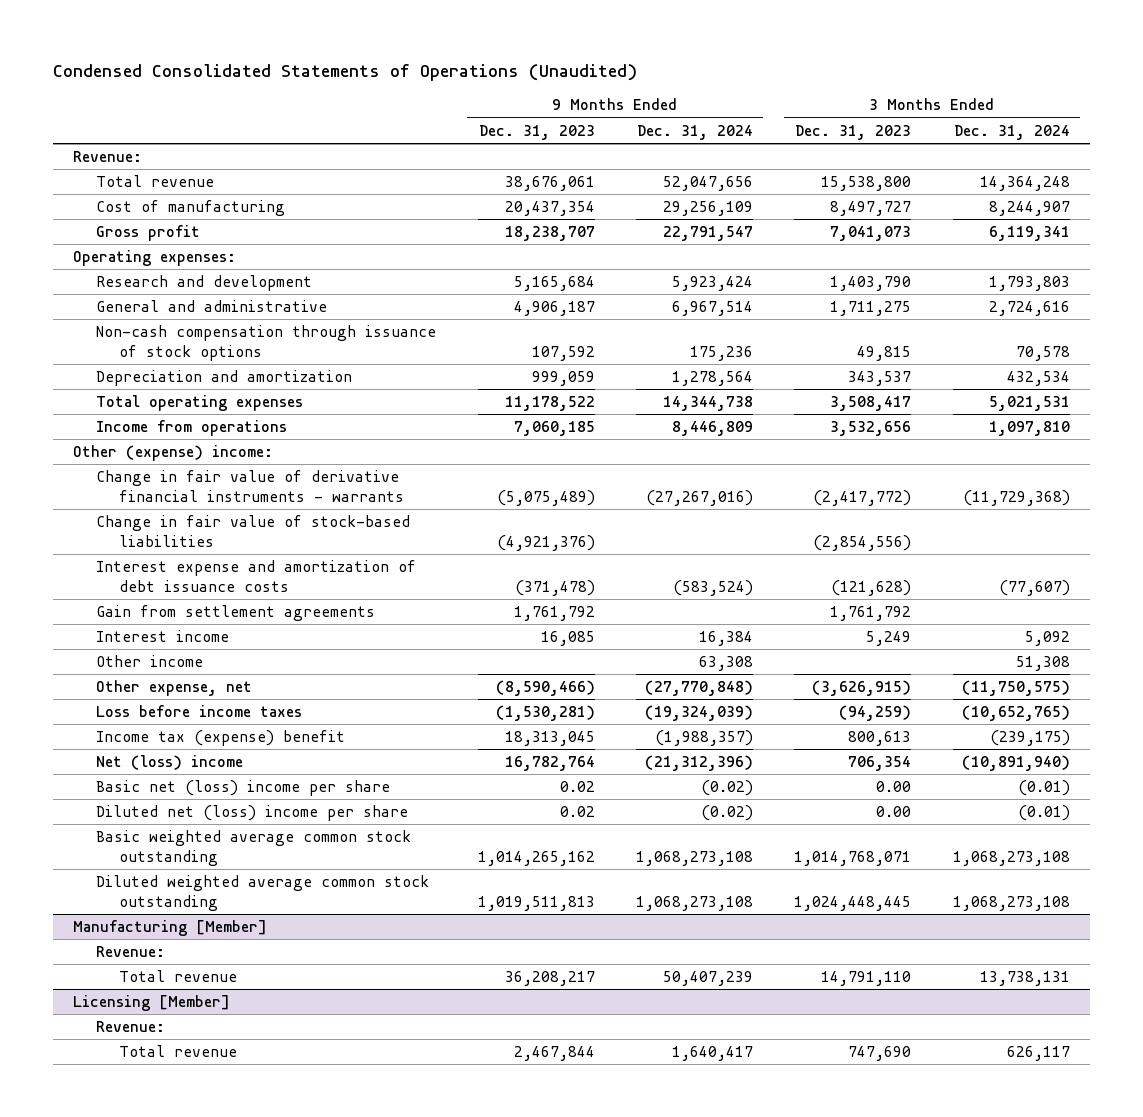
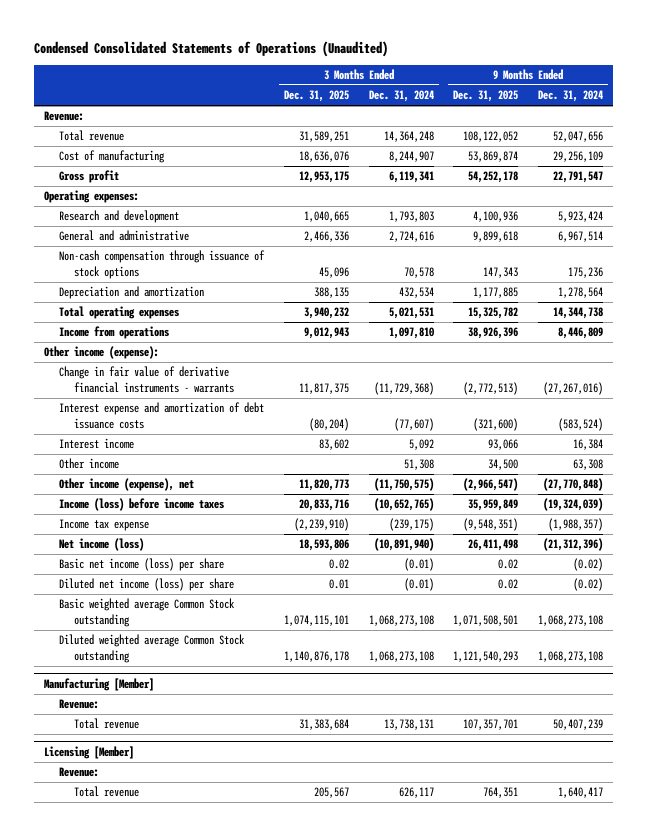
- | 9 Months Ended Dec. 31, 2023 | 9 Months Ended Dec. 31, 2024 | 3 Months Ended Dec. 31, 2023 | 3 Months Ended Dec. 31, 2024
+ | 3 Months Ended Dec. 31, 2025 | 3 Months Ended Dec. 31, 2024 | 9 Months Ended Dec. 31, 2025 | 9 Months Ended Dec. 31, 2024
- Other (expense) income:
+ Other income (expense):
- Change in fair value of stock-based liabilities | (4,921,376) | | (2,854,556) |
- Gain from settlement agreements | 1,761,792 | | 1,761,792 |
- Other expense, net | (8,590,466) | (27,770,848) | (3,626,915) | (11,750,575)
- Loss before income taxes | (1,530,281) | (19,324,039) | (94,259) | (10,652,765)
- Income tax (expense) benefit | 18,313,045 | (1,988,357) | 800,613 | (239,175)
- Net (loss) income | 16,782,764 | (21,312,396) | 706,354 | (10,891,940)
- Basic net (loss) income per share | 0.02 | (0.02) | 0.00 | (0.01)
- Diluted net (loss) income per share | 0.02 | (0.02) | 0.00 | (0.01)
- Basic weighted average common stock outstanding | 1,014,265,162 | 1,068,273,108 | 1,014,768,071 | 1,068,273,108
- Diluted weighted average common stock outstanding | 1,019,511,813 | 1,068,273,108 | 1,024,448,445 | 1,068,273,108
+ Other income (expense), net | 11,820,773 | (11,750,575) | (2,966,547) | (27,770,848)
+ Income (loss) before income taxes | 20,833,716 | (10,652,765) | 35,959,849 | (19,324,039)
+ Income tax expense | (2,239,910) | (239,175) | (9,548,351) | (1,988,357)
+ Net income (loss) | 18,593,806 | (10,891,940) | 26,411,498 | (21,312,396)
+ Basic net income (loss) per share | 0.02 | (0.01) | 0.02 | (0.02)
+ Diluted net income (loss) per share | 0.01 | (0.01) | 0.02 | (0.02)
+ Basic weighted average Common Stock outstanding | 1,074,115,101 | 1,068,273,108 | 1,071,508,501 | 1,068,273,108
+ Diluted weighted average Common Stock outstanding | 1,140,876,178 | 1,068,273,108 | 1,121,540,293 | 1,068,273,108

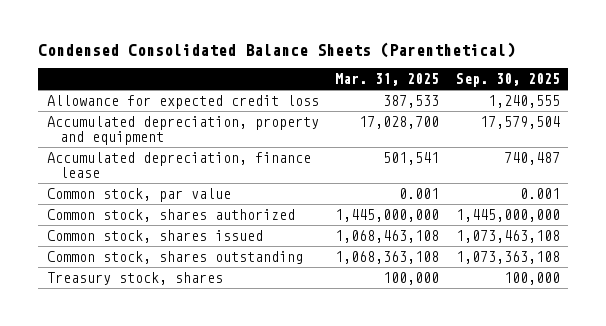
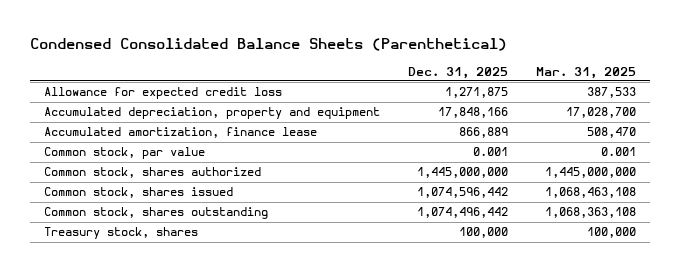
- | Mar. 31, 2025 | Sep. 30, 2025
+ | Dec. 31, 2025 | Mar. 31, 2025
- Accumulated depreciation, finance lease | 501,541 | 740,487
+ Accumulated amortization, finance lease | 866,889 | 508,470

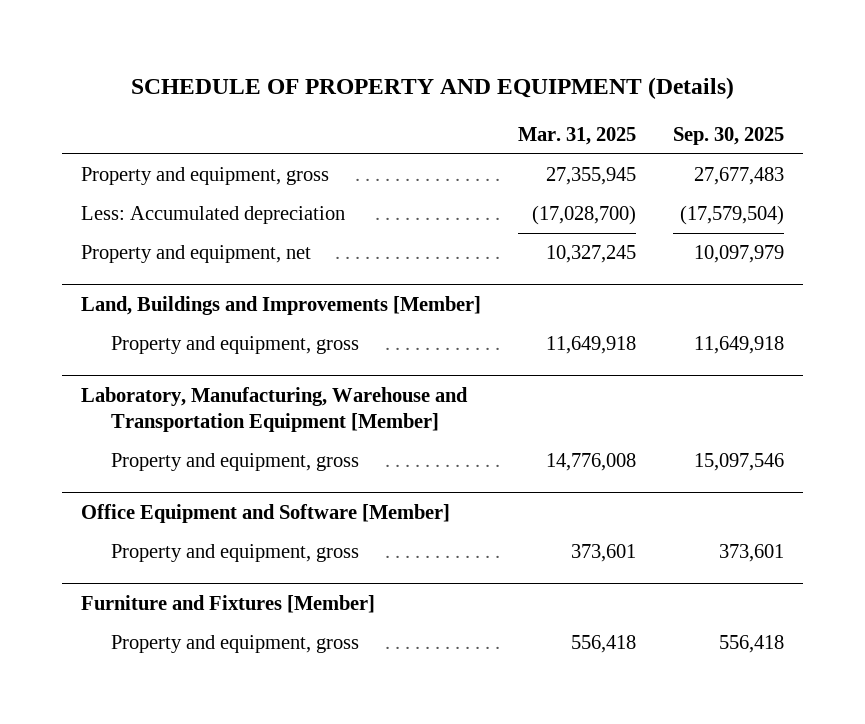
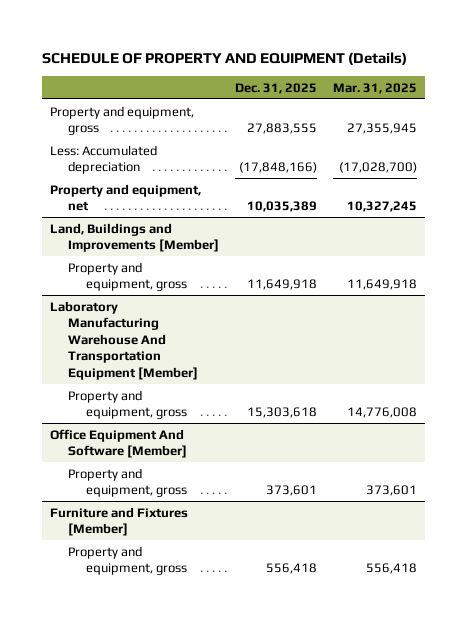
- | Mar. 31, 2025 | Sep. 30, 2025
+ | Dec. 31, 2025 | Mar. 31, 2025
- Laboratory, Manufacturing, Warehouse and Transportation Equipment [Member]
+ Laboratory Manufacturing Warehouse And Transportation Equipment [Member]
- Office Equipment and Software [Member]
+ Office Equipment And Software [Member]

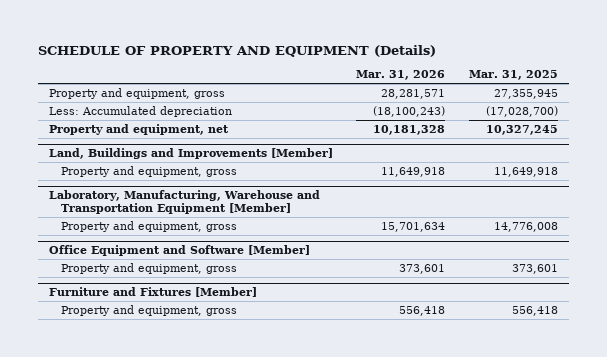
- | Dec. 31, 2025 | Mar. 31, 2025
+ | Mar. 31, 2026 | Mar. 31, 2025
- Laboratory Manufacturing Warehouse And Transportation Equipment [Member]
+ Laboratory, Manufacturing, Warehouse and Transportation Equipment [Member]
- Office Equipment And Software [Member]
+ Office Equipment and Software [Member]

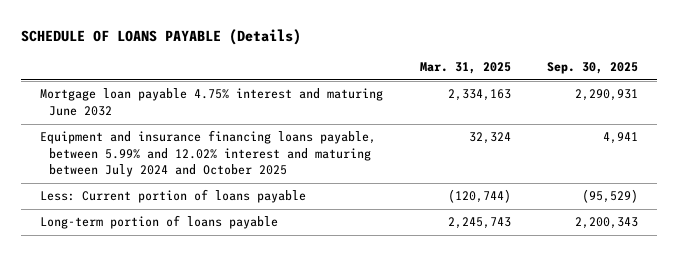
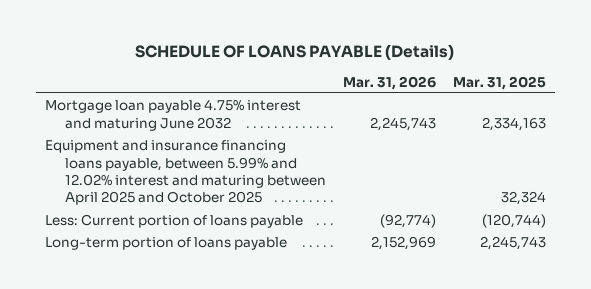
- | Mar. 31, 2025 | Sep. 30, 2025
+ | Mar. 31, 2026 | Mar. 31, 2025
- Equipment and insurance financing loans payable, between 5.99% and 12.02% interest and maturing between July 2024 and October 2025 | 32,324 | 4,941
+ Equipment and insurance financing loans payable, between 5.99% and 12.02% interest and maturing between April 2025 and October 2025 | | 32,324

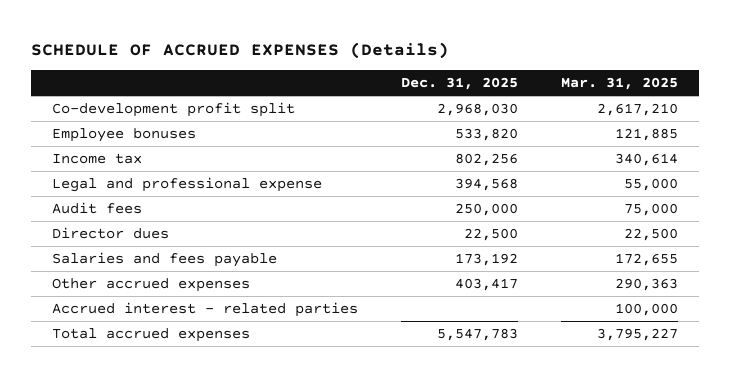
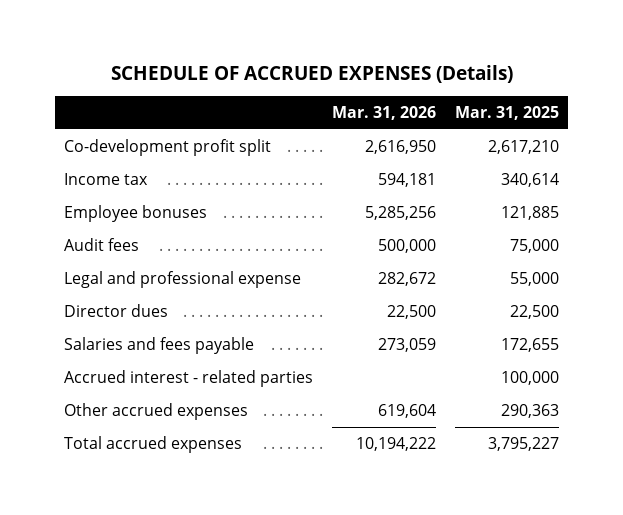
- | Dec. 31, 2025 | Mar. 31, 2025
+ | Mar. 31, 2026 | Mar. 31, 2025
moved down: Employee bonuses | 5,285,256 | 121,885
moved down: Legal and professional expense | 282,672 | 55,000
moved down: Other accrued expenses | 619,604 | 290,363

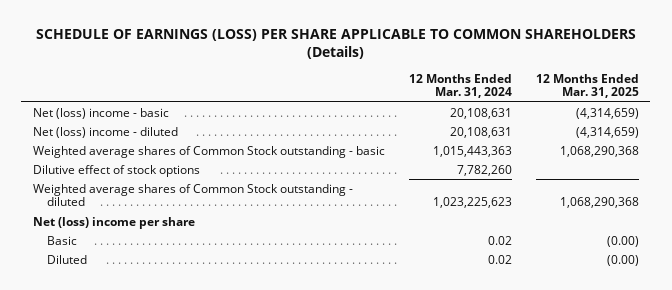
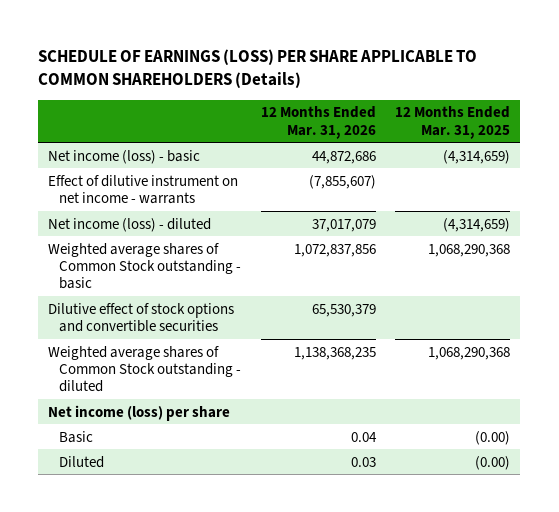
- | 12 Months Ended Mar. 31, 2024 | 12 Months Ended Mar. 31, 2025
+ | 12 Months Ended Mar. 31, 2026 | 12 Months Ended Mar. 31, 2025
- Net (loss) income - basic | 20,108,631 | (4,314,659)
- Net (loss) income - diluted | 20,108,631 | (4,314,659)
+ Net income (loss) - basic | 44,872,686 | (4,314,659)
+ Effect of dilutive instrument on net income - warrants | (7,855,607) |
+ Net income (loss) - diluted | 37,017,079 | (4,314,659)
- Dilutive effect of stock options | 7,782,260 |
+ Dilutive effect of stock options and convertible securities | 65,530,379 |
- Net (loss) income per share
+ Net income (loss) per share

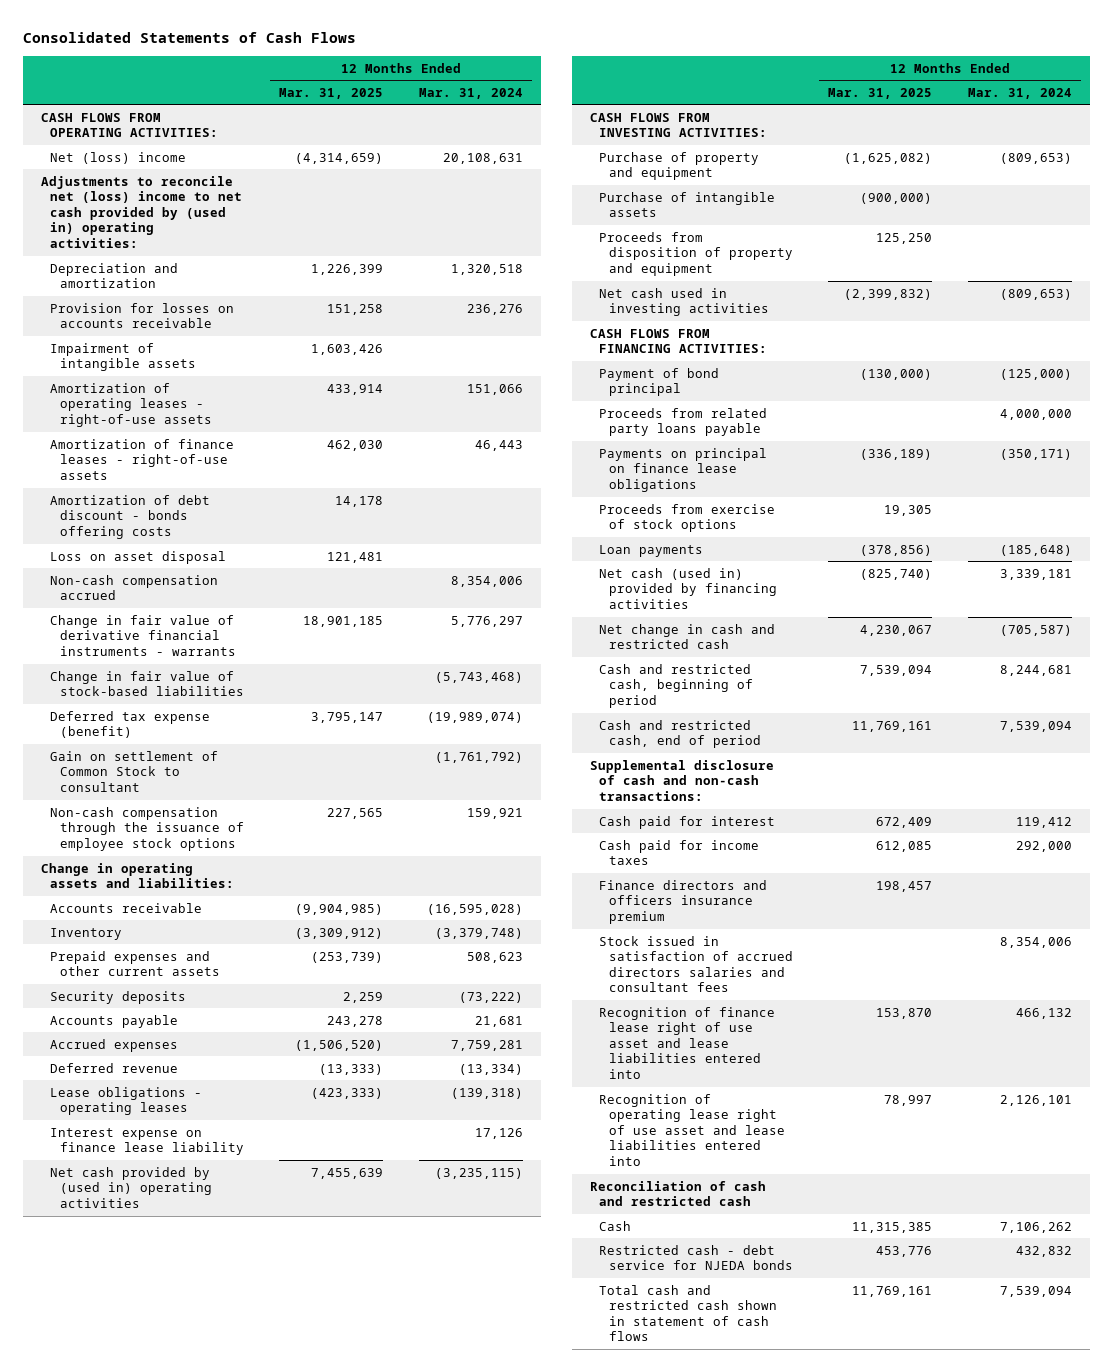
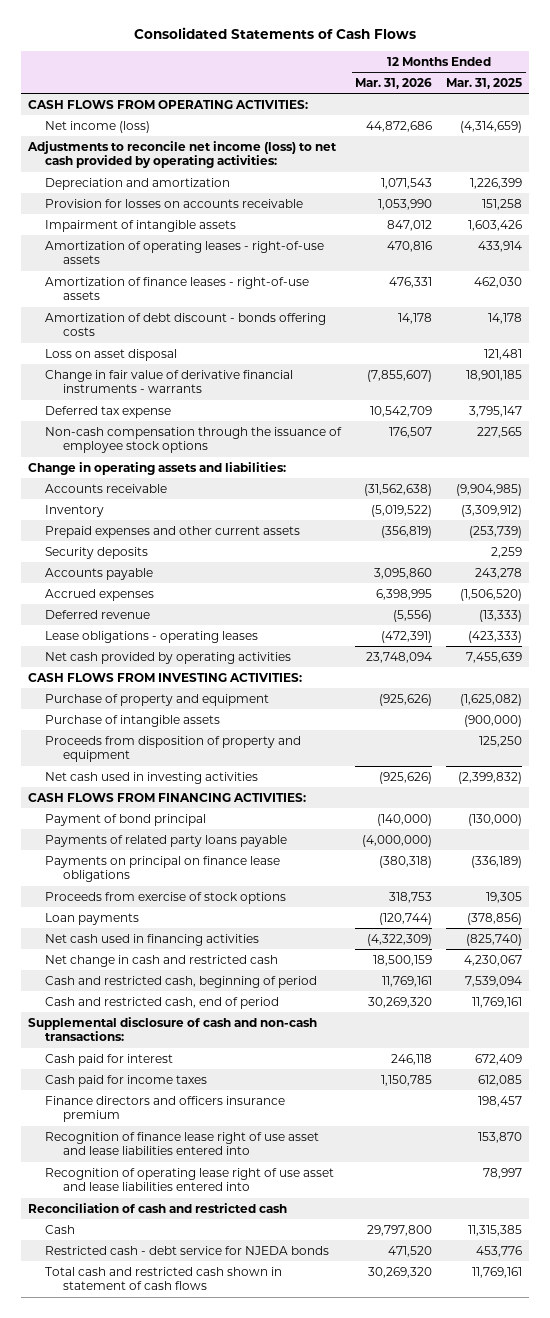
- | 12 Months Ended Mar. 31, 2025 | 12 Months Ended Mar. 31, 2024
+ | 12 Months Ended Mar. 31, 2026 | 12 Months Ended Mar. 31, 2025
- Net (loss) income | (4,314,659) | 20,108,631
- Adjustments to reconcile net (loss) income to net cash provided by (used in) operating activities:
+ Net income (loss) | 44,872,686 | (4,314,659)
+ Adjustments to reconcile net income (loss) to net cash provided by operating activities:
- Non-cash compensation accrued | | 8,354,006
- Change in fair value of stock-based liabilities | | (5,743,468)
- Deferred tax expense (benefit) | 3,795,147 | (19,989,074)
- Gain on settlement of Common Stock to consultant | | (1,761,792)
+ Deferred tax expense | 10,542,709 | 3,795,147
- Interest expense on finance lease liability | | 17,126
- Net cash provided by (used in) operating activities | 7,455,639 | (3,235,115)
+ Net cash provided by operating activities | 23,748,094 | 7,455,639
- Proceeds from related party loans payable | | 4,000,000
+ Payments of related party loans payable | (4,000,000) |
- Net cash (used in) provided by financing activities | (825,740) | 3,339,181
+ Net cash used in financing activities | (4,322,309) | (825,740)
- Stock issued in satisfaction of accrued directors salaries and consultant fees | | 8,354,006

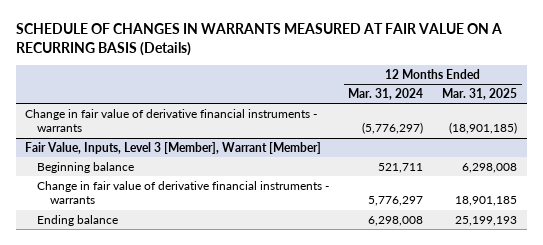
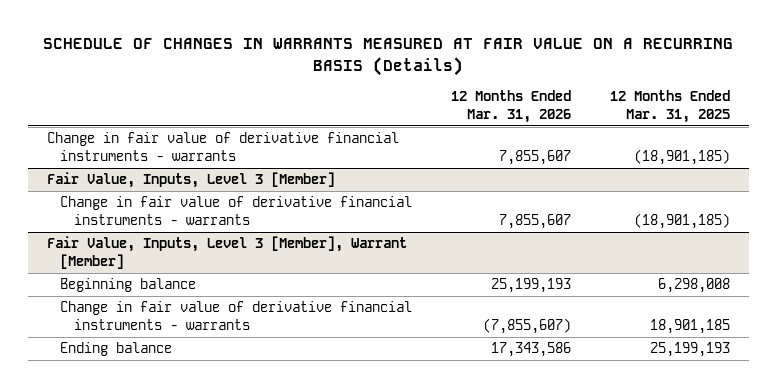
- | 12 Months Ended Mar. 31, 2024 | 12 Months Ended Mar. 31, 2025
+ | 12 Months Ended Mar. 31, 2026 | 12 Months Ended Mar. 31, 2025
+ Fair Value, Inputs, Level 3 [Member]
+ Change in fair value of derivative financial instruments - warrants | 7,855,607 | (18,901,185)

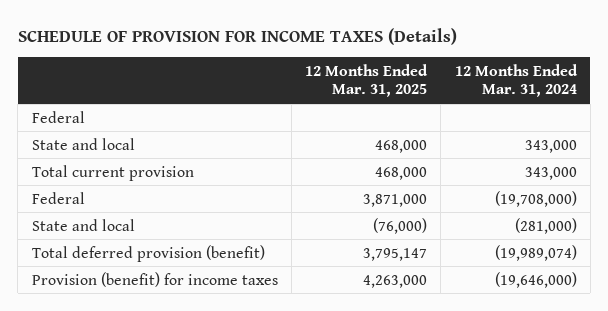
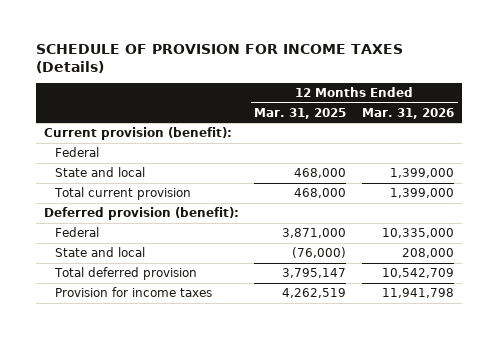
- | 12 Months Ended Mar. 31, 2025 | 12 Months Ended Mar. 31, 2024
+ | 12 Months Ended Mar. 31, 2025 | 12 Months Ended Mar. 31, 2026
+ Current provision (benefit):
+ Deferred provision (benefit):
- Total deferred provision (benefit) | 3,795,147 | (19,989,074)
- Provision (benefit) for income taxes | 4,263,000 | (19,646,000)
+ Total deferred provision | 3,795,147 | 10,542,709
+ Provision for income taxes | 4,262,519 | 11,941,798

